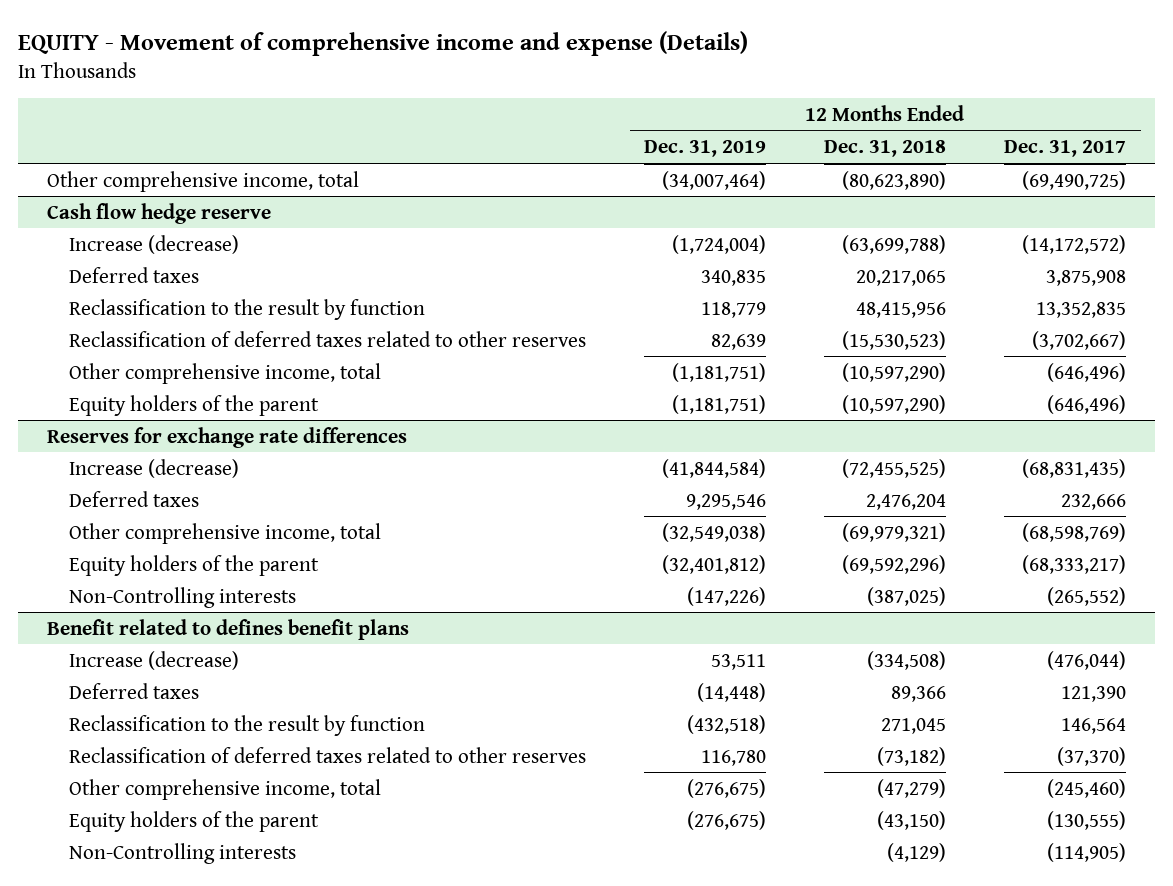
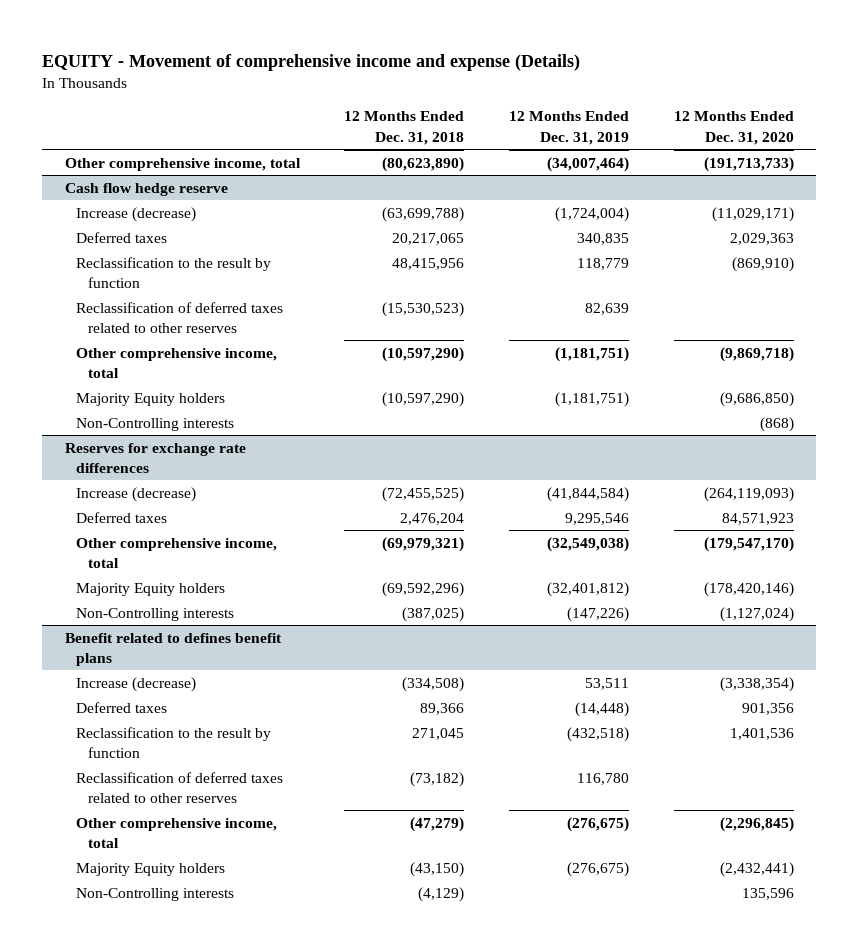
- | 12 Months Ended Dec. 31, 2019 | 12 Months Ended Dec. 31, 2018 | 12 Months Ended Dec. 31, 2017
+ | 12 Months Ended Dec. 31, 2018 | 12 Months Ended Dec. 31, 2019 | 12 Months Ended Dec. 31, 2020
@ Cash flow hedge reserve
- Equity holders of the parent | (1,181,751) | (10,597,290) | (646,496)
+ Majority Equity holders | (10,597,290) | (1,181,751) | (9,686,850)
+ Non-Controlling interests | | | (868)
@ Reserves for exchange rate differences
- Equity holders of the parent | (32,401,812) | (69,592,296) | (68,333,217)
+ Majority Equity holders | (69,592,296) | (32,401,812) | (178,420,146)
@ Benefit related to defines benefit plans
- Equity holders of the parent | (276,675) | (43,150) | (130,555)
+ Majority Equity holders | (43,150) | (276,675) | (2,432,441)

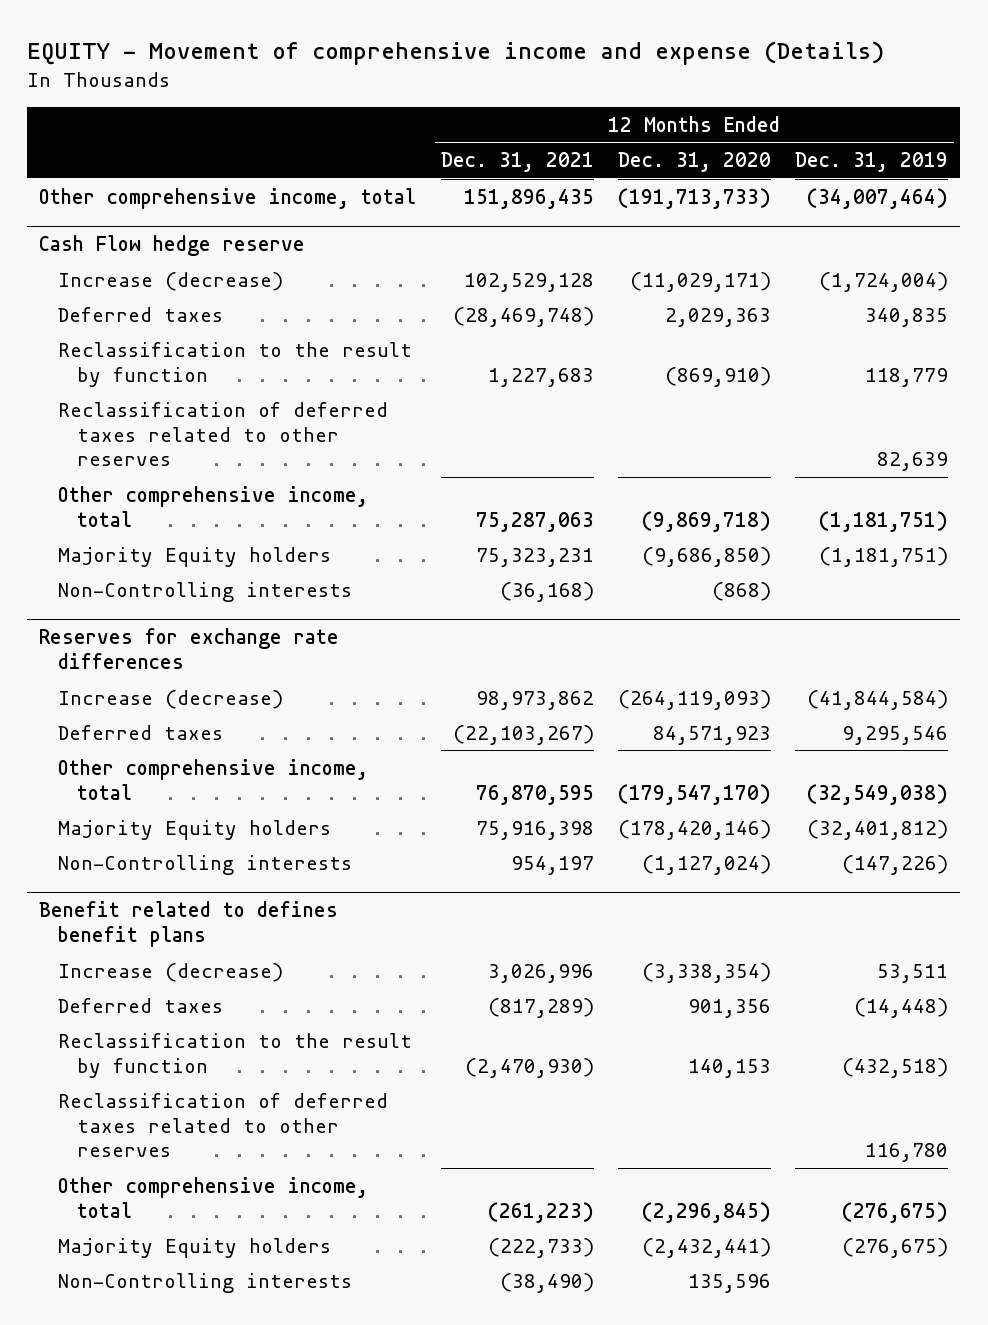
- | 12 Months Ended Dec. 31, 2018 | 12 Months Ended Dec. 31, 2019 | 12 Months Ended Dec. 31, 2020
+ | 12 Months Ended Dec. 31, 2021 | 12 Months Ended Dec. 31, 2020 | 12 Months Ended Dec. 31, 2019
- Cash flow hedge reserve
+ Cash Flow hedge reserve
@ Benefit related to defines benefit plans
- Reclassification to the result by function | 271,045 | (432,518) | 1,401,536
+ Reclassification to the result by function | (2,470,930) | 140,153 | (432,518)

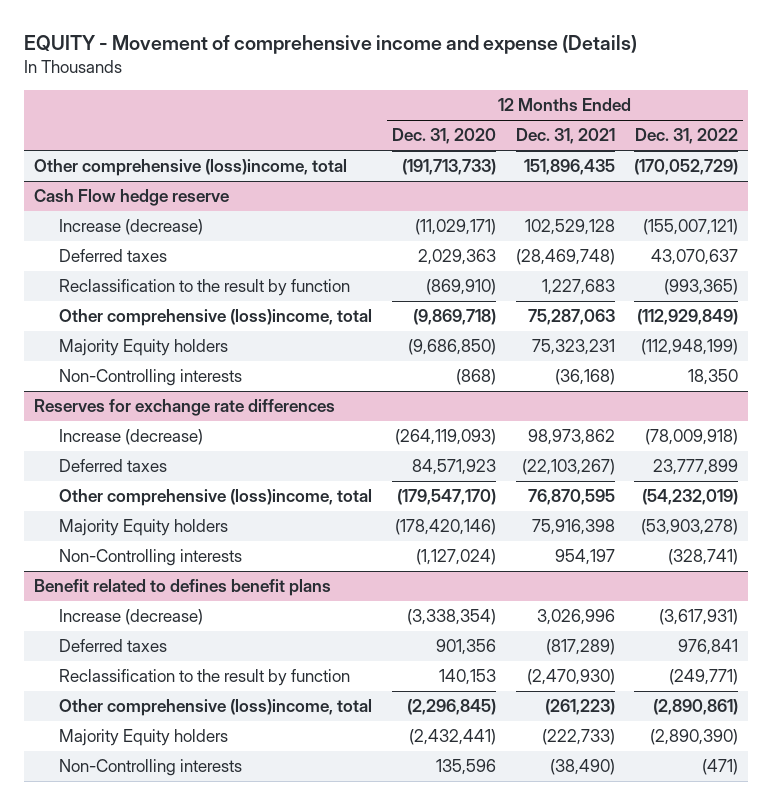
- | 12 Months Ended Dec. 31, 2021 | 12 Months Ended Dec. 31, 2020 | 12 Months Ended Dec. 31, 2019
+ | 12 Months Ended Dec. 31, 2020 | 12 Months Ended Dec. 31, 2021 | 12 Months Ended Dec. 31, 2022
- Other comprehensive income, total | 151,896,435 | (191,713,733) | (34,007,464)
+ Other comprehensive (loss)income, total | (191,713,733) | 151,896,435 | (170,052,729)
@ Cash Flow hedge reserve
- Reclassification of deferred taxes related to other reserves | | | 82,639
- Other comprehensive income, total | 75,287,063 | (9,869,718) | (1,181,751)
+ Other comprehensive (loss)income, total | (9,869,718) | 75,287,063 | (112,929,849)
@ Reserves for exchange rate differences
- Other comprehensive income, total | 76,870,595 | (179,547,170) | (32,549,038)
+ Other comprehensive (loss)income, total | (179,547,170) | 76,870,595 | (54,232,019)
@ Benefit related to defines benefit plans
- Reclassification of deferred taxes related to other reserves | | | 116,780
- Other comprehensive income, total | (261,223) | (2,296,845) | (276,675)
+ Other comprehensive (loss)income, total | (2,296,845) | (261,223) | (2,890,861)

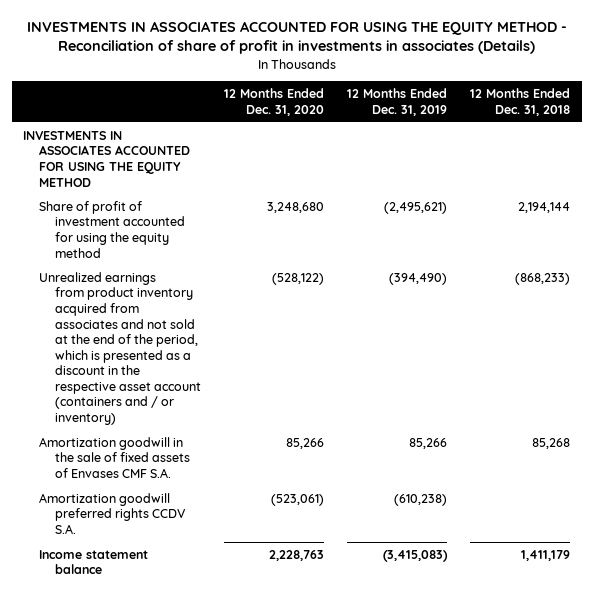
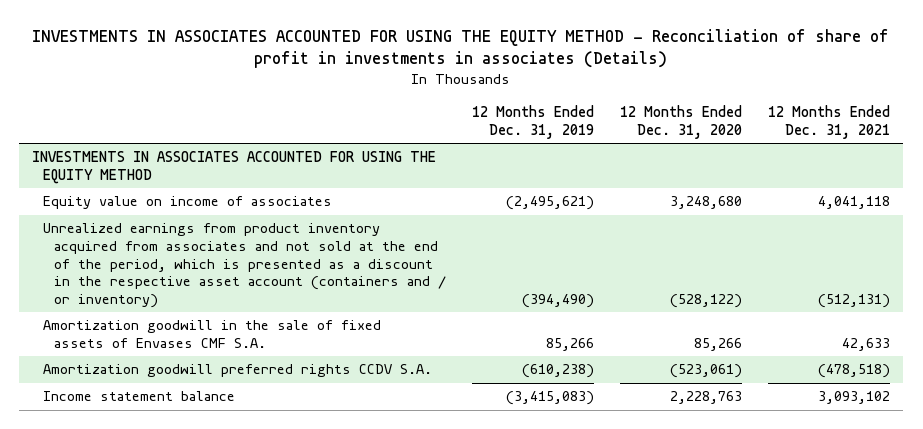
- | 12 Months Ended Dec. 31, 2020 | 12 Months Ended Dec. 31, 2019 | 12 Months Ended Dec. 31, 2018
+ | 12 Months Ended Dec. 31, 2019 | 12 Months Ended Dec. 31, 2020 | 12 Months Ended Dec. 31, 2021
- Share of profit of investment accounted for using the equity method | 3,248,680 | (2,495,621) | 2,194,144
+ Equity value on income of associates | (2,495,621) | 3,248,680 | 4,041,118

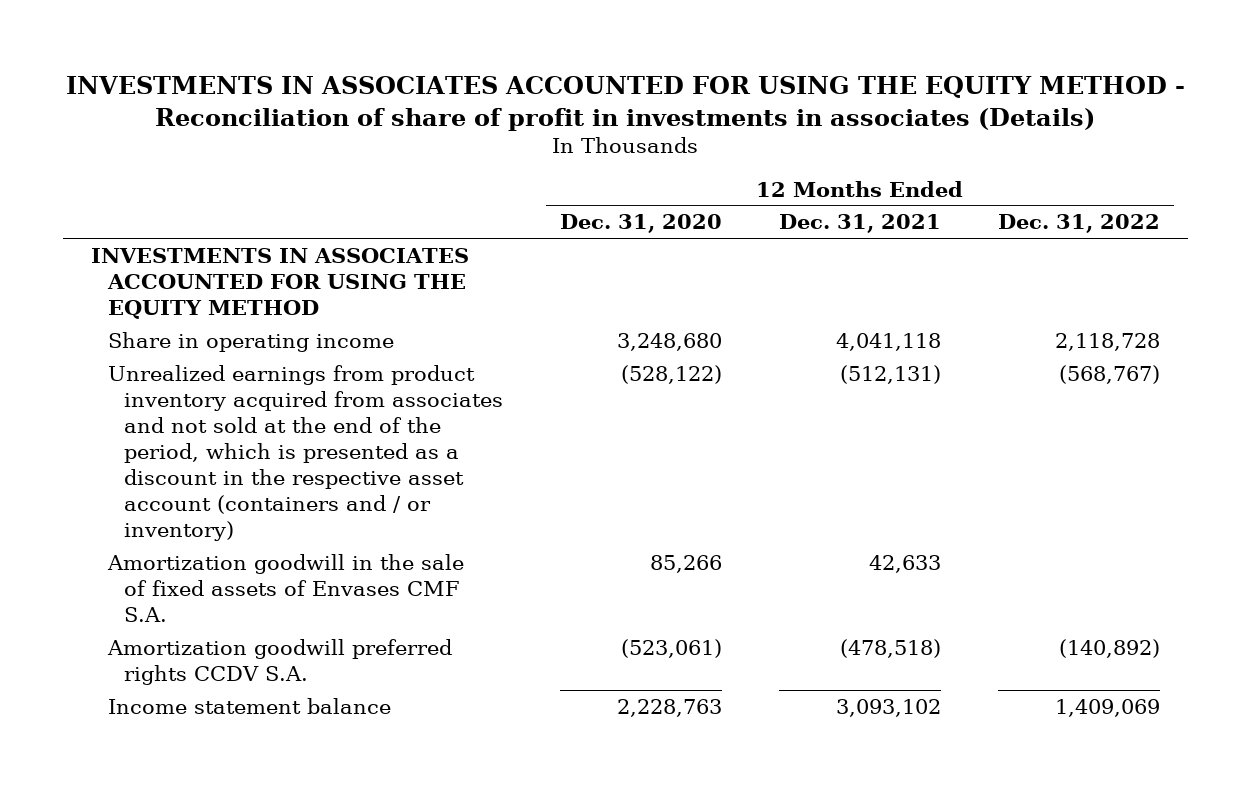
- | 12 Months Ended Dec. 31, 2019 | 12 Months Ended Dec. 31, 2020 | 12 Months Ended Dec. 31, 2021
+ | 12 Months Ended Dec. 31, 2020 | 12 Months Ended Dec. 31, 2021 | 12 Months Ended Dec. 31, 2022
- Equity value on income of associates | (2,495,621) | 3,248,680 | 4,041,118
+ Share in operating income | 3,248,680 | 4,041,118 | 2,118,728

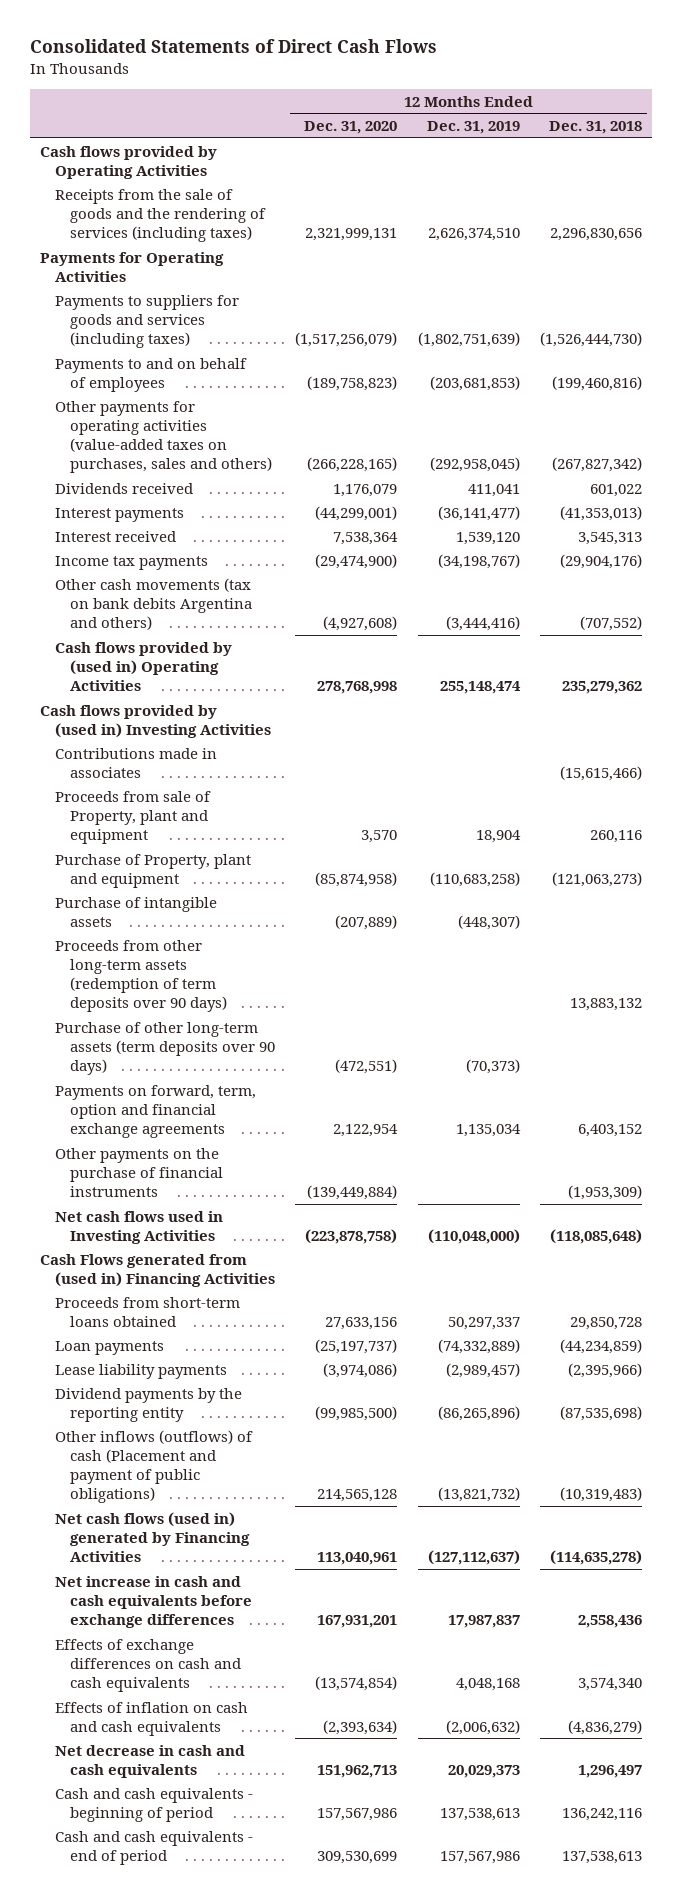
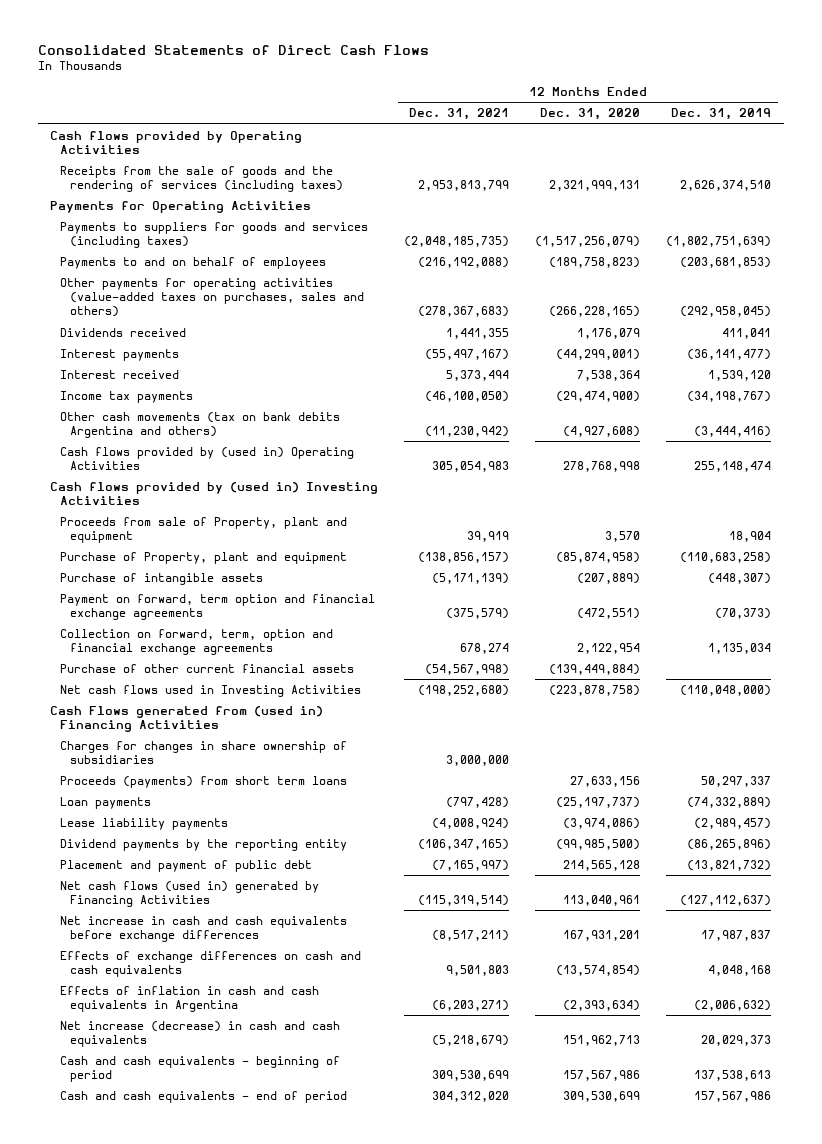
- | 12 Months Ended Dec. 31, 2020 | 12 Months Ended Dec. 31, 2019 | 12 Months Ended Dec. 31, 2018
+ | 12 Months Ended Dec. 31, 2021 | 12 Months Ended Dec. 31, 2020 | 12 Months Ended Dec. 31, 2019
- Contributions made in associates | | | (15,615,466)
- Proceeds from other long-term assets (redemption of term deposits over 90 days) | | | 13,883,132
- Purchase of other long-term assets (term deposits over 90 days) | (472,551) | (70,373) |
- Payments on forward, term, option and financial exchange agreements | 2,122,954 | 1,135,034 | 6,403,152
- Other payments on the purchase of financial instruments | (139,449,884) | | (1,953,309)
+ Payment on forward, term option and financial exchange agreements | (375,579) | (472,551) | (70,373)
+ Collection on forward, term, option and financial exchange agreements | 678,274 | 2,122,954 | 1,135,034
+ Purchase of other current financial assets | (54,567,998) | (139,449,884) |
- Proceeds from short-term loans obtained | 27,633,156 | 50,297,337 | 29,850,728
+ Charges for changes in share ownership of subsidiaries | 3,000,000 | |
+ Proceeds (payments) from short term loans | | 27,633,156 | 50,297,337
- Other inflows (outflows) of cash (Placement and payment of public obligations) | 214,565,128 | (13,821,732) | (10,319,483)
+ Placement and payment of public debt | (7,165,997) | 214,565,128 | (13,821,732)
- Effects of inflation on cash and cash equivalents | (2,393,634) | (2,006,632) | (4,836,279)
- Net decrease in cash and cash equivalents | 151,962,713 | 20,029,373 | 1,296,497
+ Effects of inflation in cash and cash equivalents in Argentina | (6,203,271) | (2,393,634) | (2,006,632)
+ Net increase (decrease) in cash and cash equivalents | (5,218,679) | 151,962,713 | 20,029,373

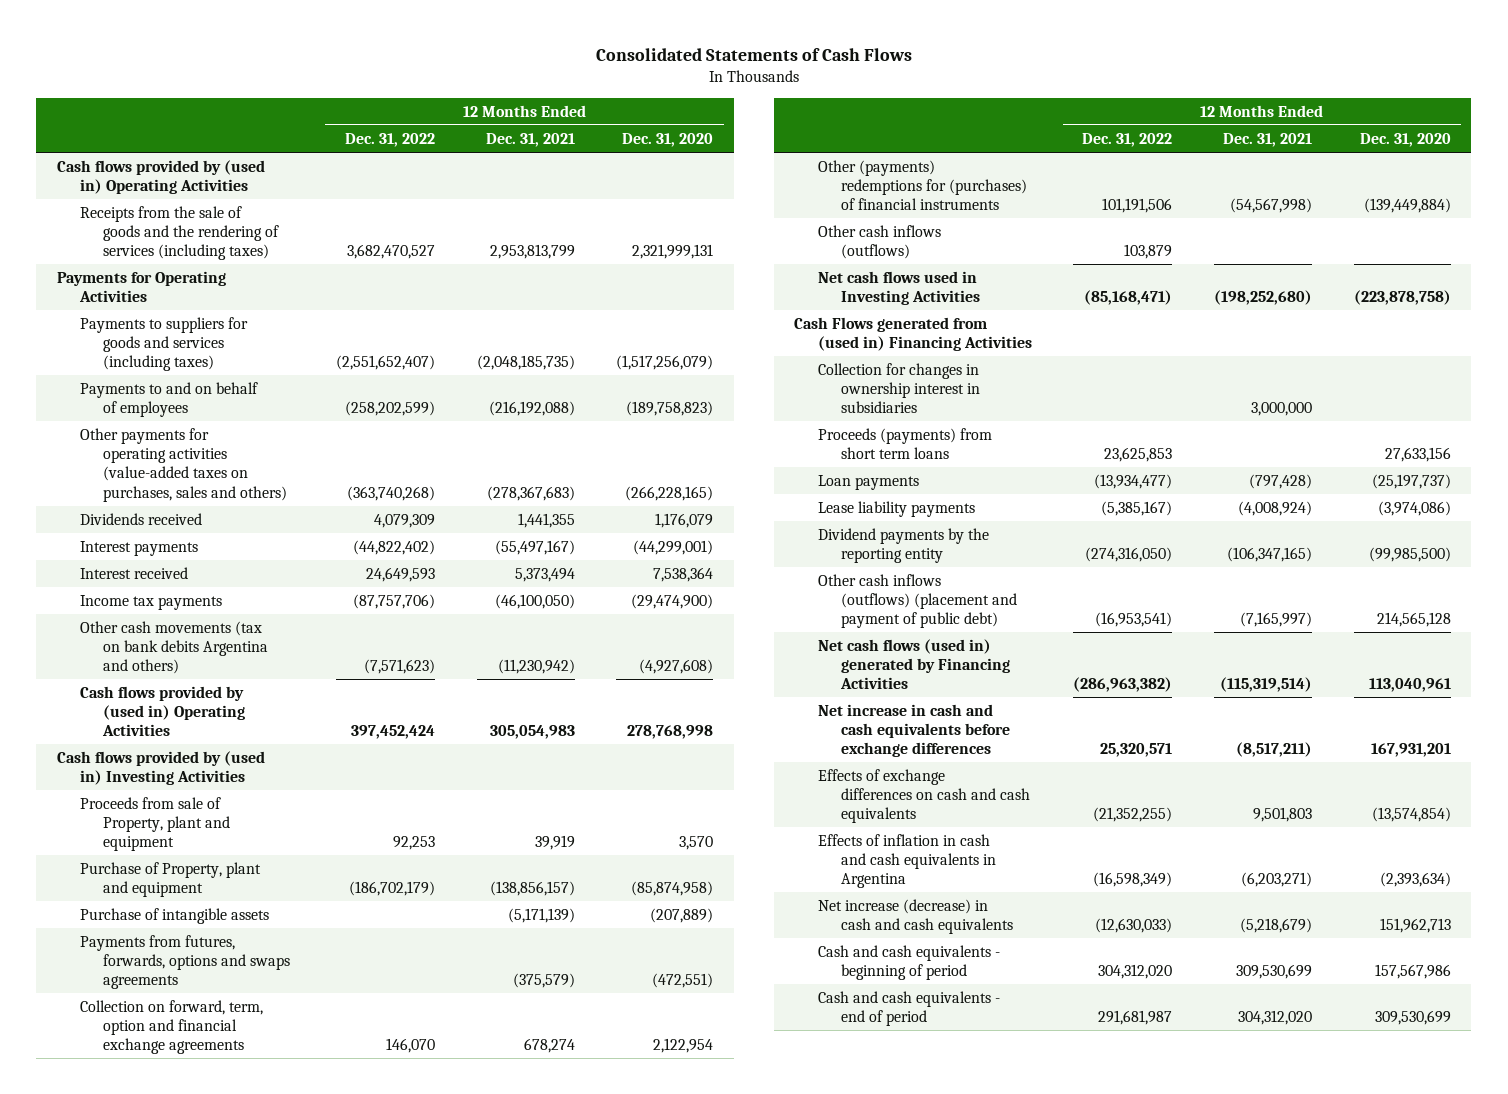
- Consolidated Statements of Direct Cash Flows
+ Consolidated Statements of Cash Flows
- | 12 Months Ended Dec. 31, 2021 | 12 Months Ended Dec. 31, 2020 | 12 Months Ended Dec. 31, 2019
+ | 12 Months Ended Dec. 31, 2022 | 12 Months Ended Dec. 31, 2021 | 12 Months Ended Dec. 31, 2020
- Cash flows provided by Operating Activities
+ Cash flows provided by (used in) Operating Activities
- Payment on forward, term option and financial exchange agreements | (375,579) | (472,551) | (70,373)
+ Payments from futures, forwards, options and swaps agreements | | (375,579) | (472,551)
- Purchase of other current financial assets | (54,567,998) | (139,449,884) |
+ Other (payments) redemptions for (purchases) of financial instruments | 101,191,506 | (54,567,998) | (139,449,884)
+ Other cash inflows (outflows) | 103,879 | |
- Charges for changes in share ownership of subsidiaries | 3,000,000 | |
+ Collection for changes in ownership interest in subsidiaries | | 3,000,000 |
- Placement and payment of public debt | (7,165,997) | 214,565,128 | (13,821,732)
+ Other cash inflows (outflows) (placement and payment of public debt) | (16,953,541) | (7,165,997) | 214,565,128

